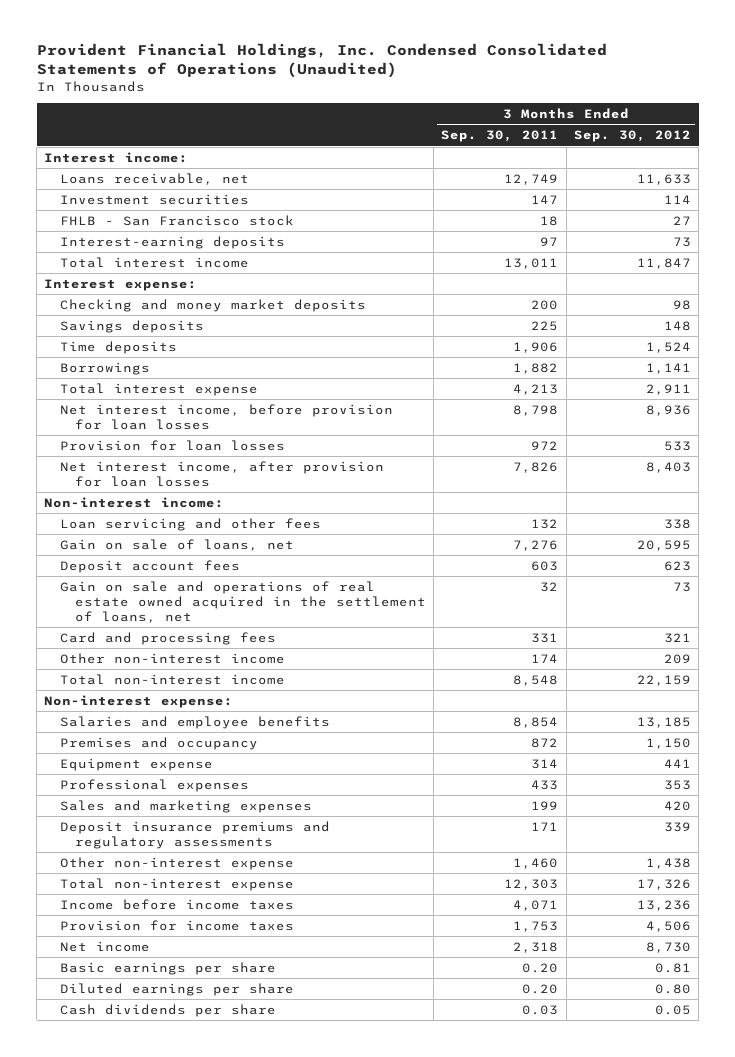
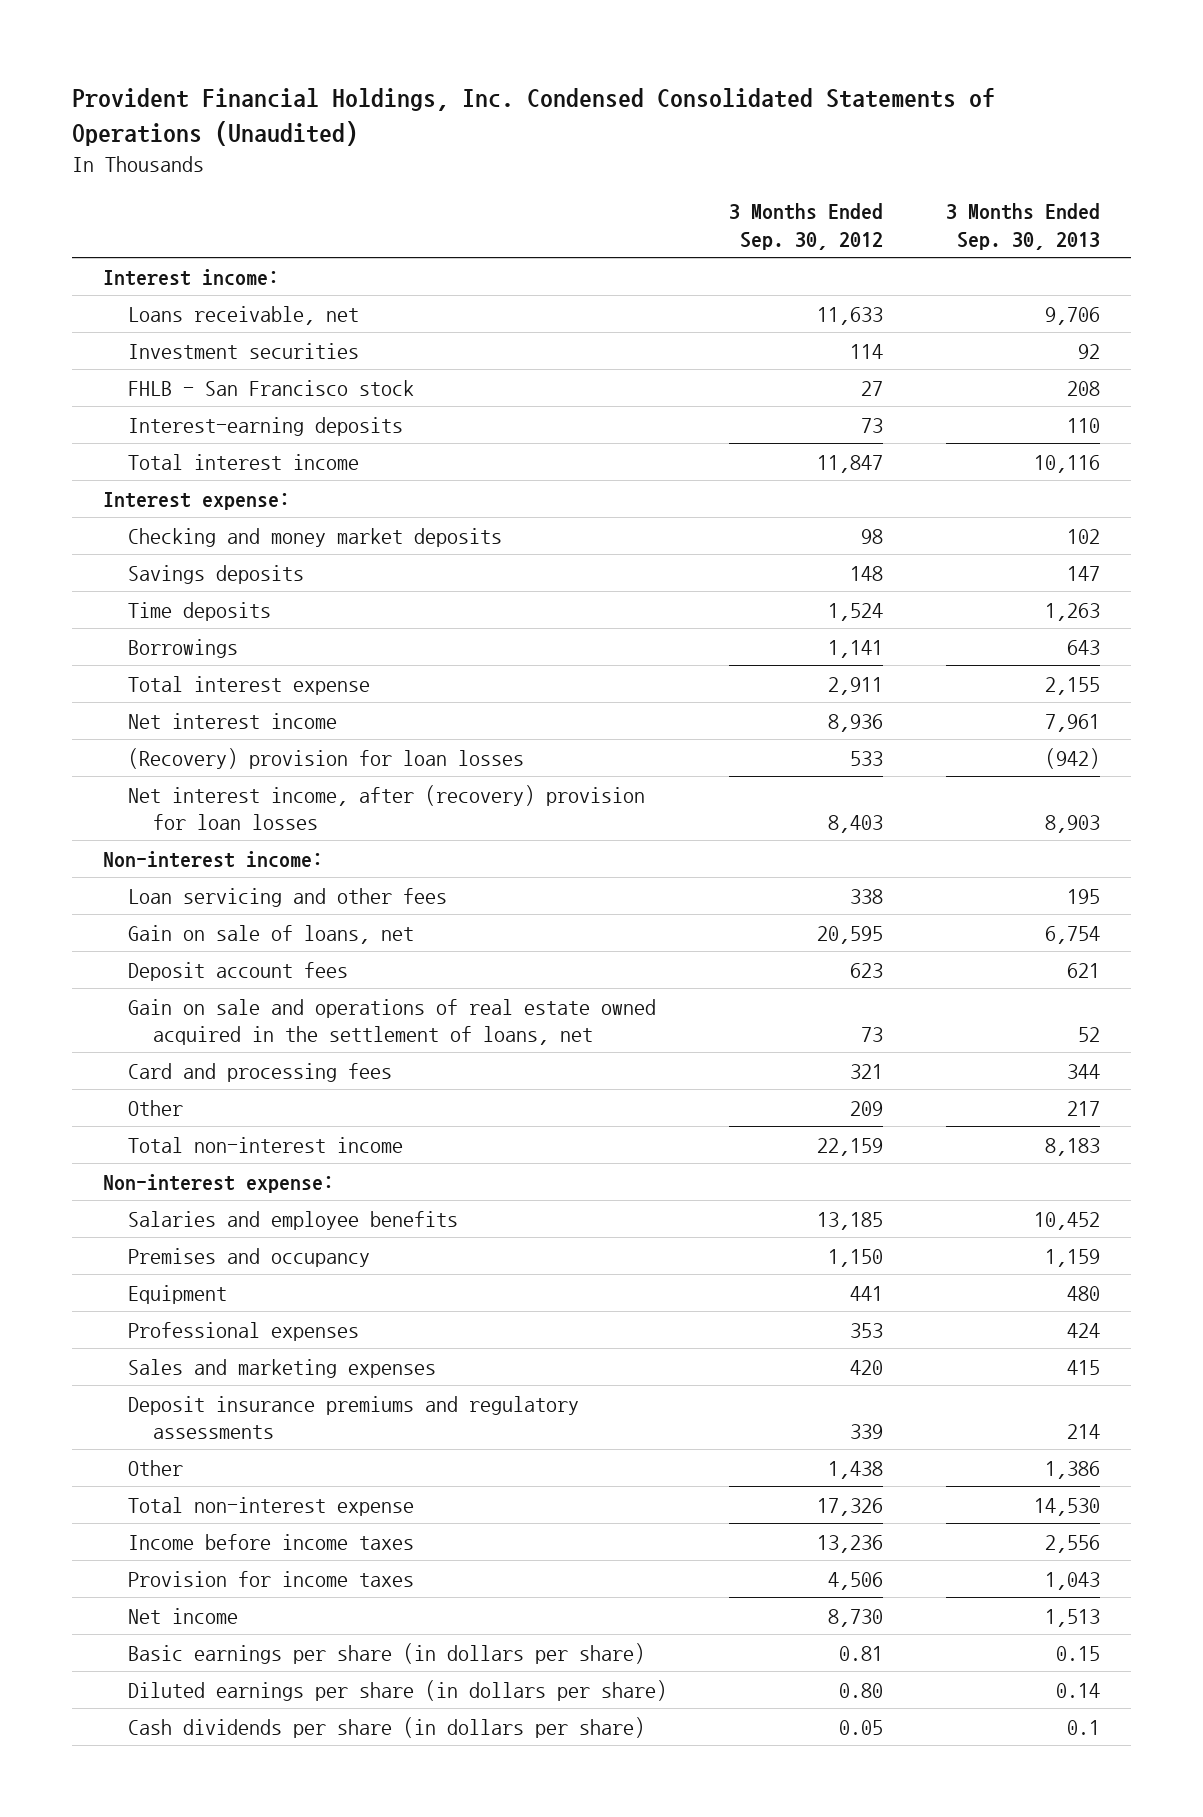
- | 3 Months Ended Sep. 30, 2011 | 3 Months Ended Sep. 30, 2012
+ | 3 Months Ended Sep. 30, 2012 | 3 Months Ended Sep. 30, 2013
- Net interest income, before provision for loan losses | 8,798 | 8,936
- Provision for loan losses | 972 | 533
- Net interest income, after provision for loan losses | 7,826 | 8,403
+ Net interest income | 8,936 | 7,961
+ (Recovery) provision for loan losses | 533 | (942)
+ Net interest income, after (recovery) provision for loan losses | 8,403 | 8,903
- Other non-interest income | 174 | 209
+ Other | 209 | 217
- Equipment expense | 314 | 441
+ Equipment | 441 | 480
- Other non-interest expense | 1,460 | 1,438
+ Other | 1,438 | 1,386
- Basic earnings per share | 0.20 | 0.81
- Diluted earnings per share | 0.20 | 0.80
- Cash dividends per share | 0.03 | 0.05
+ Basic earnings per share (in dollars per share) | 0.81 | 0.15
+ Diluted earnings per share (in dollars per share) | 0.80 | 0.14
+ Cash dividends per share (in dollars per share) | 0.05 | 0.1

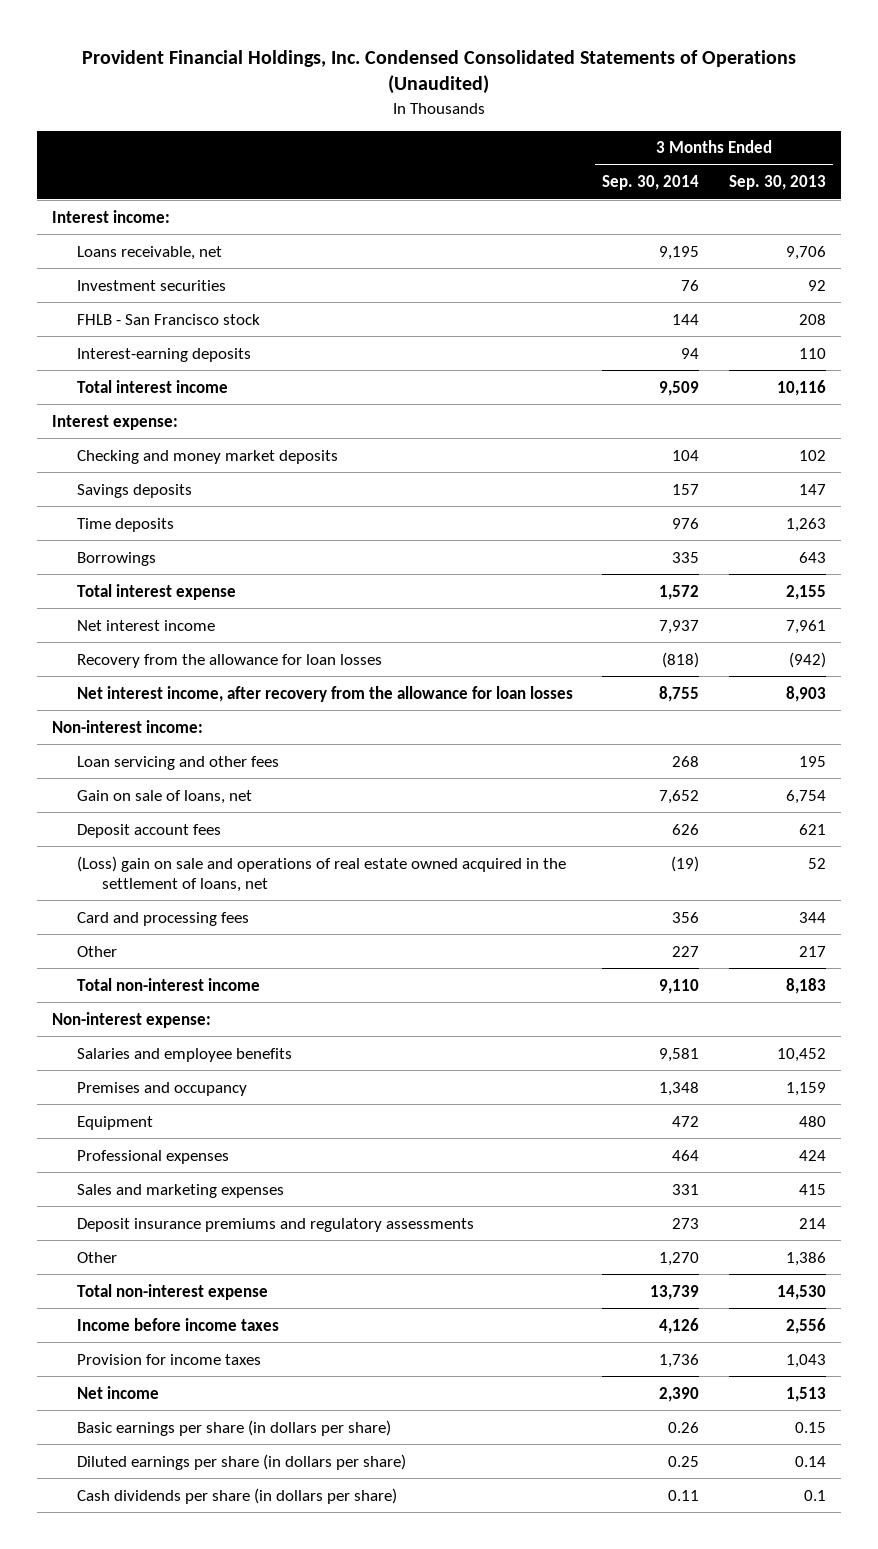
- | 3 Months Ended Sep. 30, 2012 | 3 Months Ended Sep. 30, 2013
+ | 3 Months Ended Sep. 30, 2014 | 3 Months Ended Sep. 30, 2013
- (Recovery) provision for loan losses | 533 | (942)
- Net interest income, after (recovery) provision for loan losses | 8,403 | 8,903
+ Recovery from the allowance for loan losses | (818) | (942)
+ Net interest income, after recovery from the allowance for loan losses | 8,755 | 8,903
- Gain on sale and operations of real estate owned acquired in the settlement of loans, net | 73 | 52
+ (Loss) gain on sale and operations of real estate owned acquired in the settlement of loans, net | (19) | 52

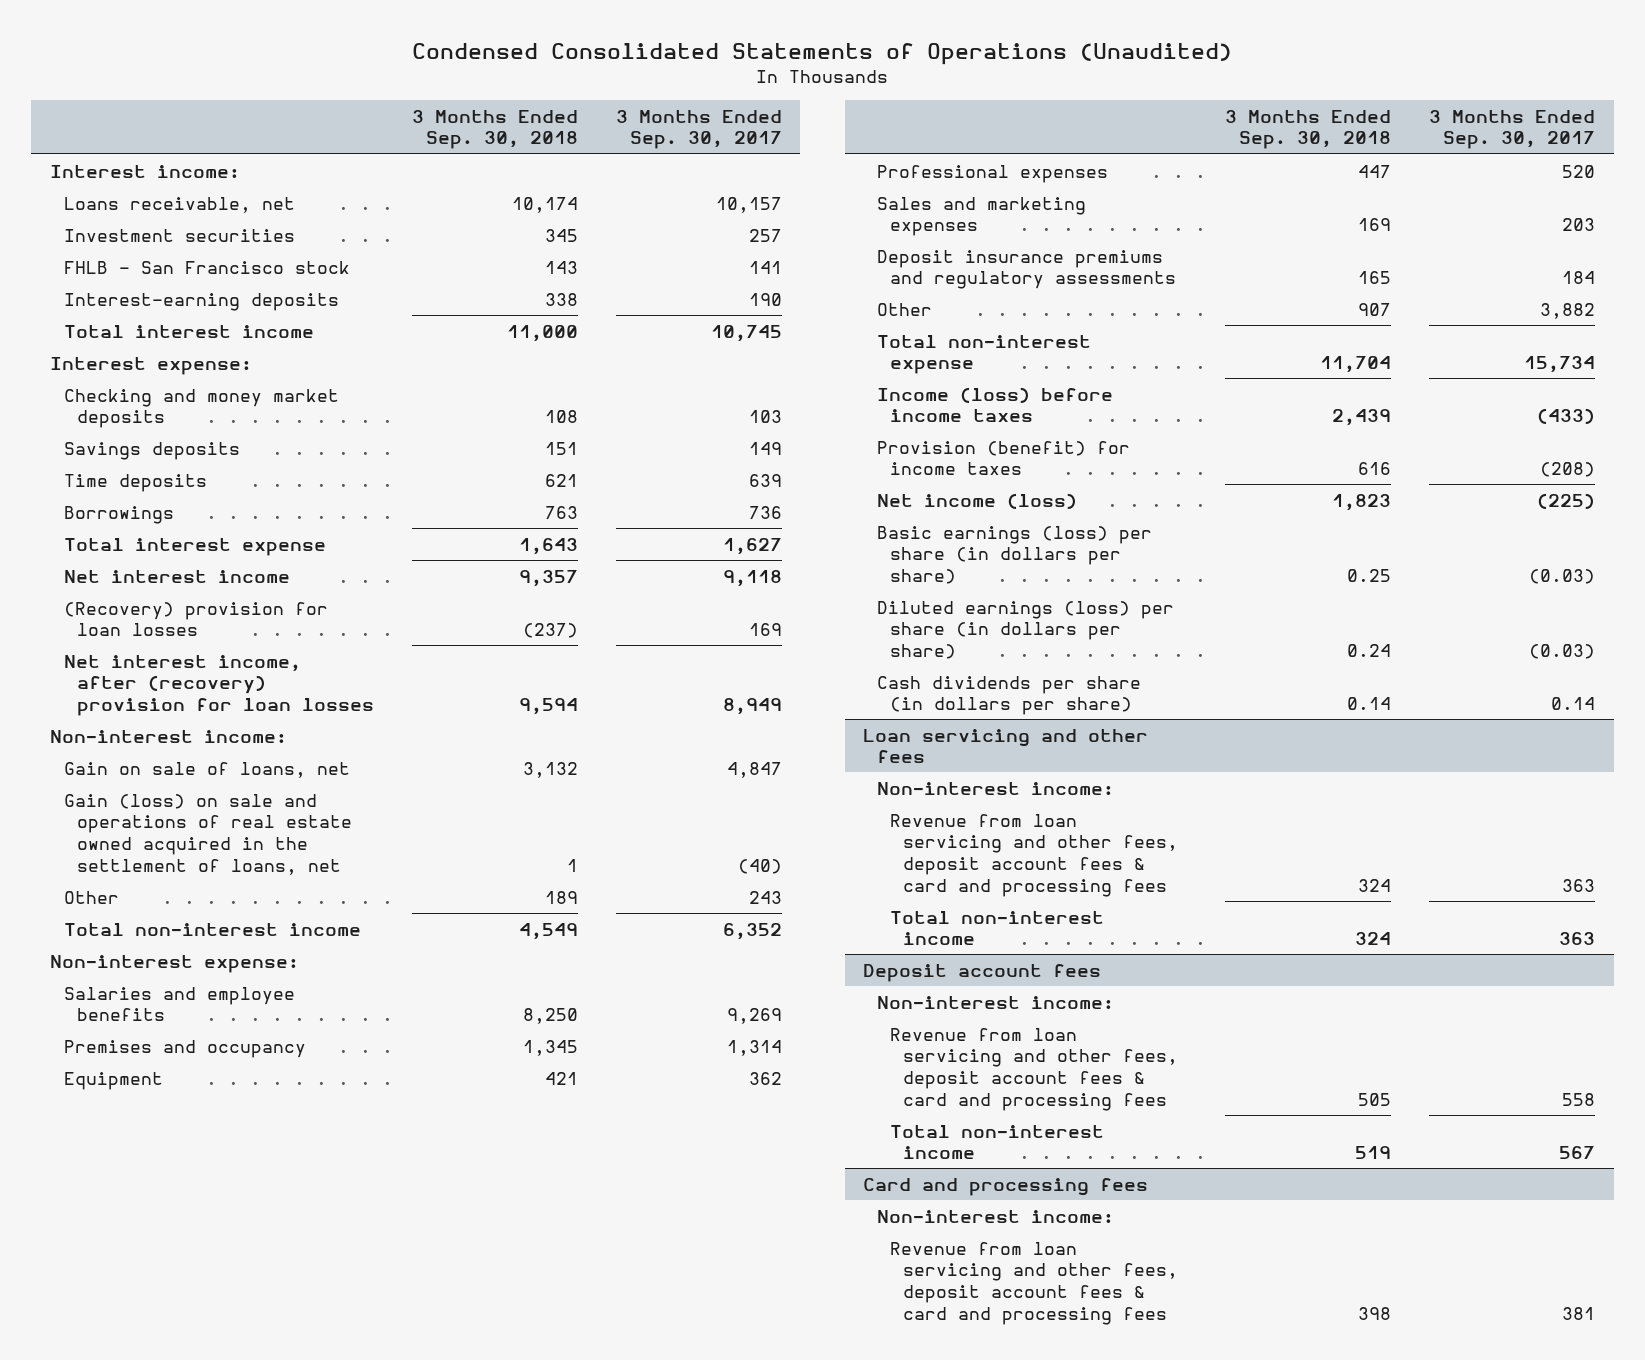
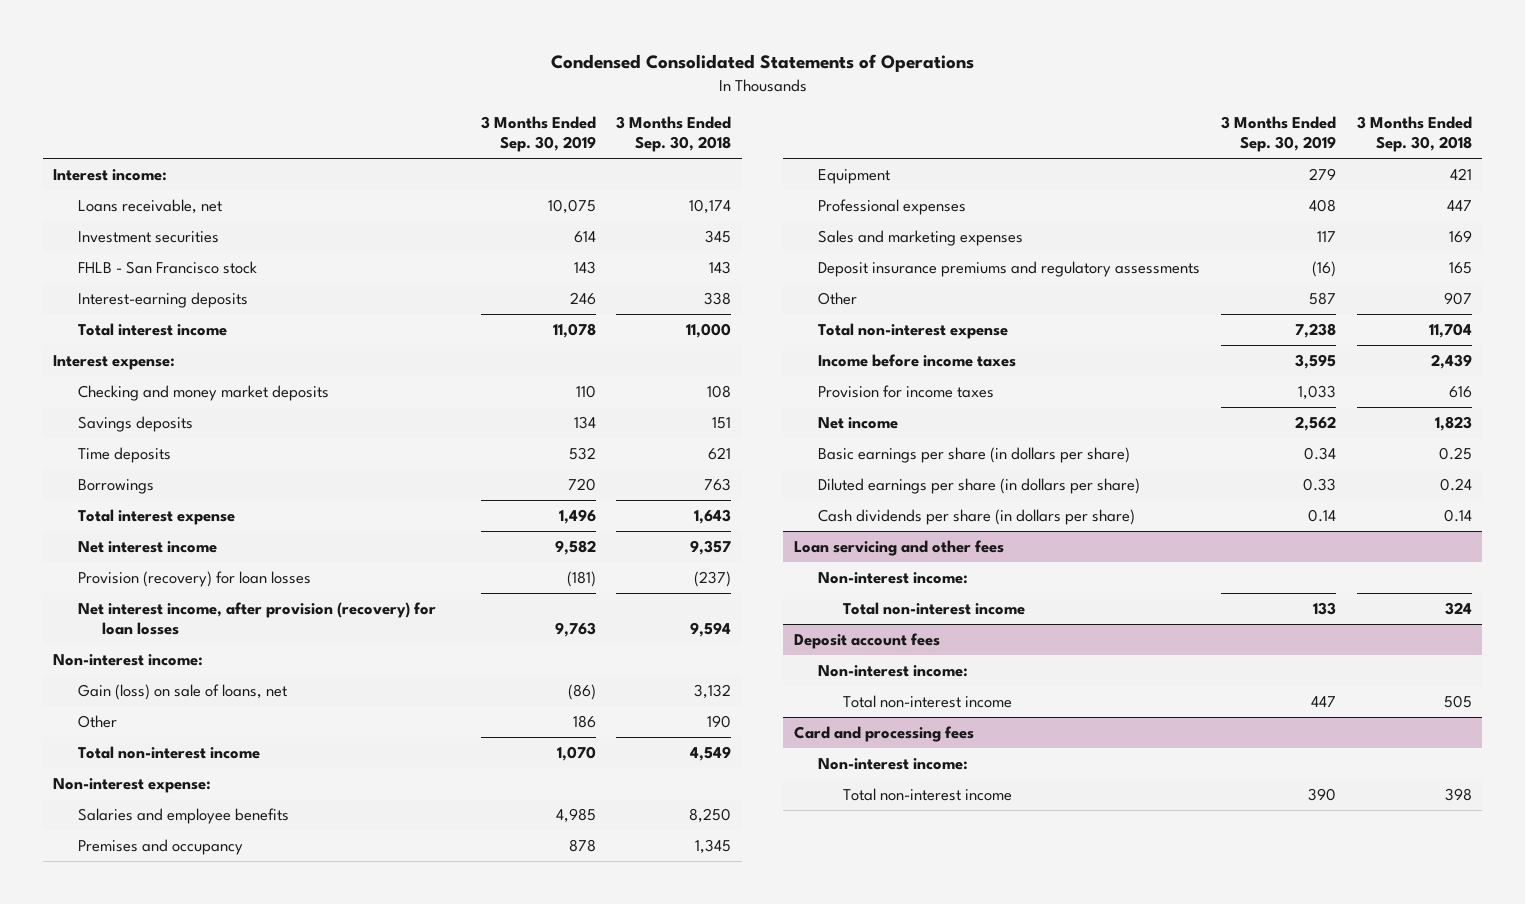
- Condensed Consolidated Statements of Operations (Unaudited)
+ Condensed Consolidated Statements of Operations
- | 3 Months Ended Sep. 30, 2018 | 3 Months Ended Sep. 30, 2017
+ | 3 Months Ended Sep. 30, 2019 | 3 Months Ended Sep. 30, 2018
- (Recovery) provision for loan losses | (237) | 169
- Net interest income, after (recovery) provision for loan losses | 9,594 | 8,949
+ Provision (recovery) for loan losses | (181) | (237)
+ Net interest income, after provision (recovery) for loan losses | 9,763 | 9,594
- Gain on sale of loans, net | 3,132 | 4,847
- Gain (loss) on sale and operations of real estate owned acquired in the settlement of loans, net | 1 | (40)
- Other | 189 | 243
+ Gain (loss) on sale of loans, net | (86) | 3,132
+ Other | 186 | 190
- Income (loss) before income taxes | 2,439 | (433)
- Provision (benefit) for income taxes | 616 | (208)
- Net income (loss) | 1,823 | (225)
- Basic earnings (loss) per share (in dollars per share) | 0.25 | (0.03)
- Diluted earnings (loss) per share (in dollars per share) | 0.24 | (0.03)
+ Income before income taxes | 3,595 | 2,439
+ Provision for income taxes | 1,033 | 616
+ Net income | 2,562 | 1,823
+ Basic earnings per share (in dollars per share) | 0.34 | 0.25
+ Diluted earnings per share (in dollars per share) | 0.33 | 0.24
@ Loan servicing and other fees
- Revenue from loan servicing and other fees, deposit account fees & card and processing fees | 324 | 363
@ Deposit account fees
- Revenue from loan servicing and other fees, deposit account fees & card and processing fees | 505 | 558
- Total non-interest income | 519 | 567
+ Total non-interest income | 447 | 505
@ Card and processing fees
- Revenue from loan servicing and other fees, deposit account fees & card and processing fees | 398 | 381
+ Total non-interest income | 390 | 398

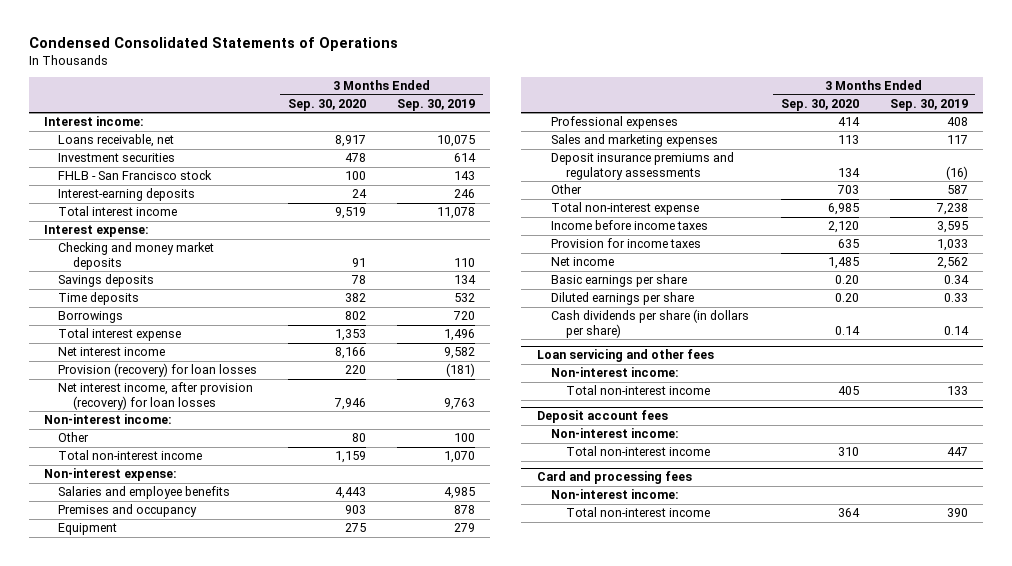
- | 3 Months Ended Sep. 30, 2019 | 3 Months Ended Sep. 30, 2018
+ | 3 Months Ended Sep. 30, 2020 | 3 Months Ended Sep. 30, 2019
- Gain (loss) on sale of loans, net | (86) | 3,132
- Other | 186 | 190
+ Other | 80 | 100
- Basic earnings per share (in dollars per share) | 0.34 | 0.25
- Diluted earnings per share (in dollars per share) | 0.33 | 0.24
+ Basic earnings per share | 0.20 | 0.34
+ Diluted earnings per share | 0.20 | 0.33

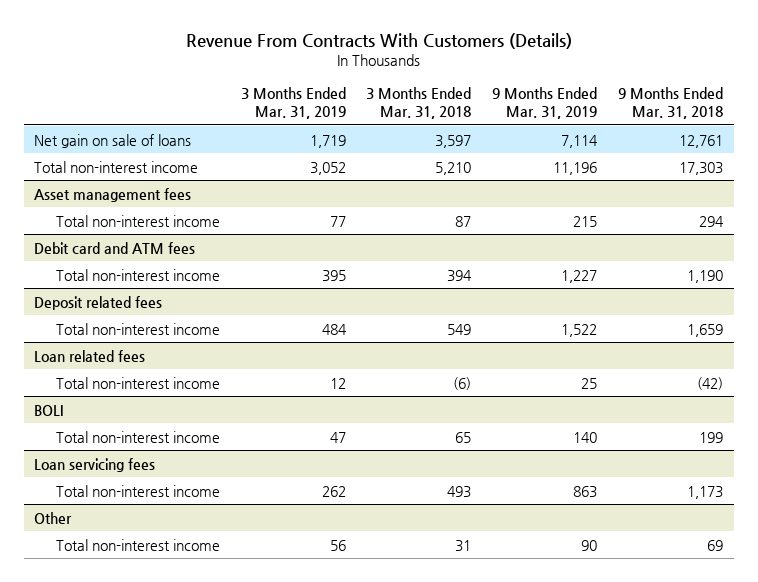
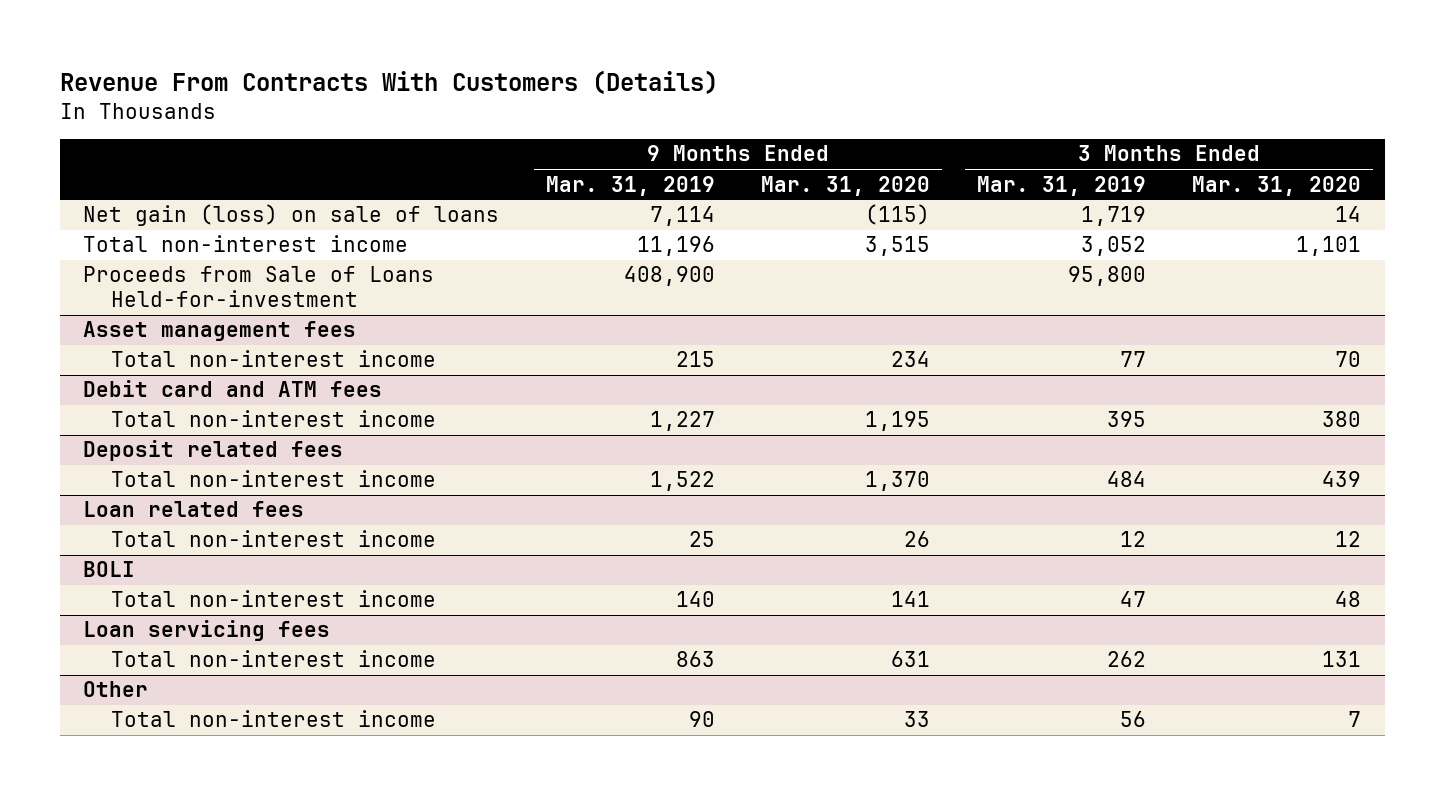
- | 3 Months Ended Mar. 31, 2019 | 3 Months Ended Mar. 31, 2018 | 9 Months Ended Mar. 31, 2019 | 9 Months Ended Mar. 31, 2018
+ | 9 Months Ended Mar. 31, 2019 | 9 Months Ended Mar. 31, 2020 | 3 Months Ended Mar. 31, 2019 | 3 Months Ended Mar. 31, 2020
- Net gain on sale of loans | 1,719 | 3,597 | 7,114 | 12,761
+ Net gain (loss) on sale of loans | 7,114 | (115) | 1,719 | 14
+ Proceeds from Sale of Loans Held-for-investment | 408,900 | | 95,800 |

